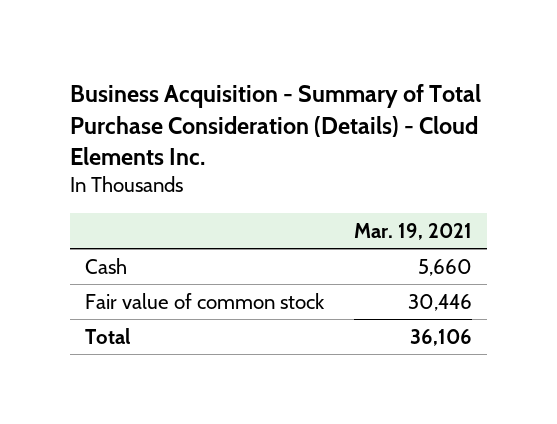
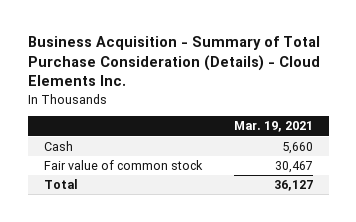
- Fair value of common stock | 30,446
- Total | 36,106
+ Fair value of common stock | 30,467
+ Total | 36,127

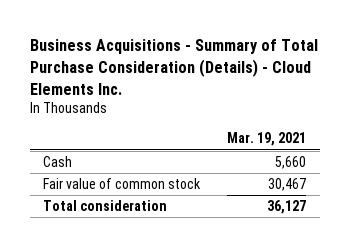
- Business Acquisition - Summary of Total Purchase Consideration (Details) - Cloud Elements Inc.
+ Business Acquisitions - Summary of Total Purchase Consideration (Details) - Cloud Elements Inc.
- Total | 36,127
+ Total consideration | 36,127

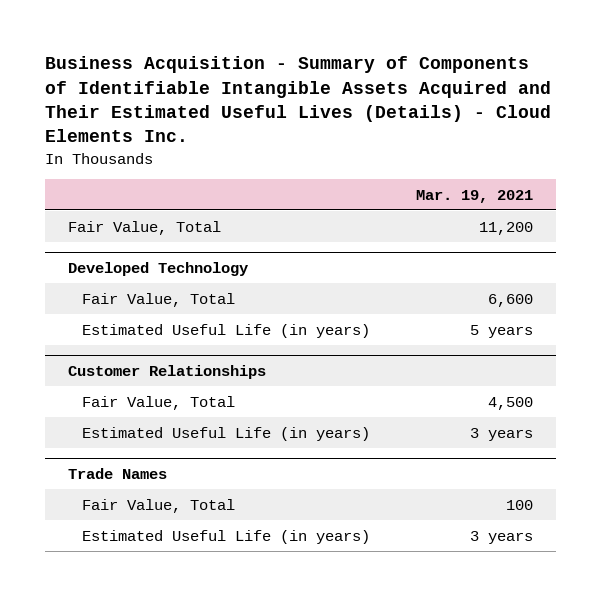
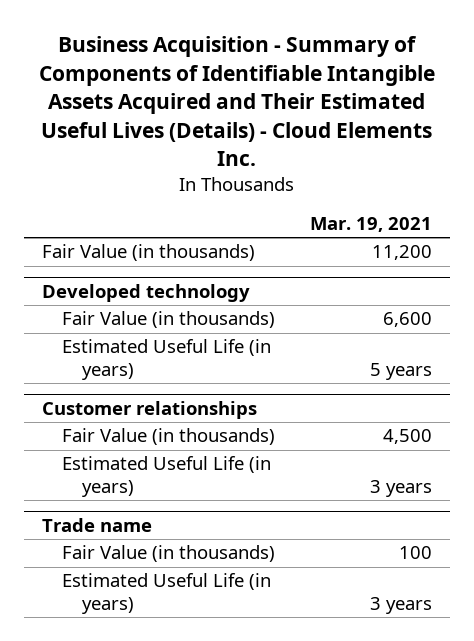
- Fair Value, Total | 11,200
- Developed Technology
- Fair Value, Total | 6,600
+ Fair Value (in thousands) | 11,200
+ Developed technology
+ Fair Value (in thousands) | 6,600
- Customer Relationships
- Fair Value, Total | 4,500
+ Customer relationships
+ Fair Value (in thousands) | 4,500
- Trade Names
- Fair Value, Total | 100
+ Trade name
+ Fair Value (in thousands) | 100

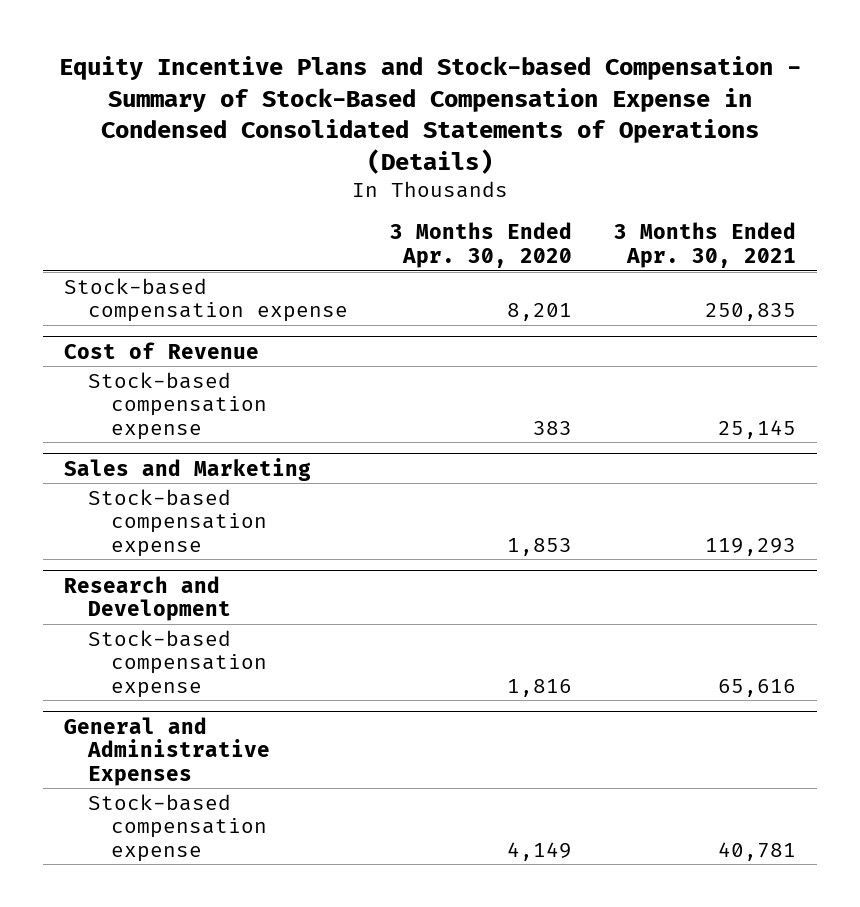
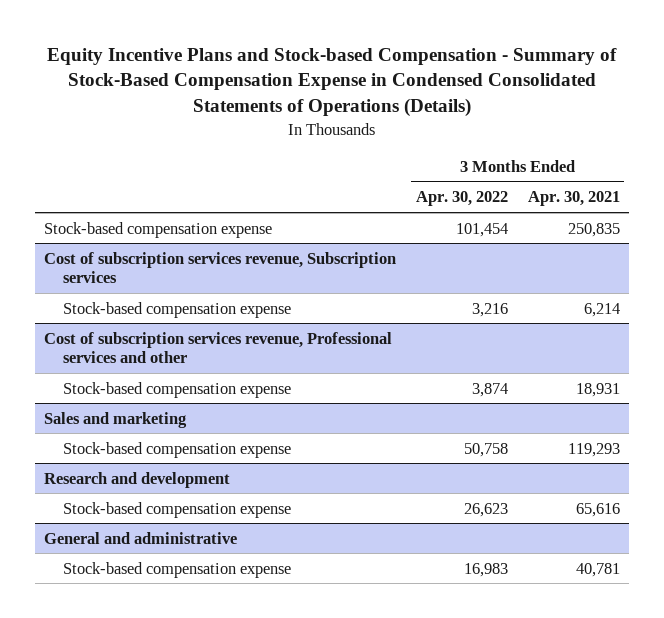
- | 3 Months Ended Apr. 30, 2020 | 3 Months Ended Apr. 30, 2021
+ | 3 Months Ended Apr. 30, 2022 | 3 Months Ended Apr. 30, 2021
- Cost of Revenue
- Stock-based compensation expense | 383 | 25,145
- Sales and Marketing
+ Cost of subscription services revenue, Subscription services
+ Stock-based compensation expense | 3,216 | 6,214
+ Cost of subscription services revenue, Professional services and other
+ Stock-based compensation expense | 3,874 | 18,931
+ Sales and marketing
- Research and Development
+ Research and development
- General and Administrative Expenses
+ General and administrative

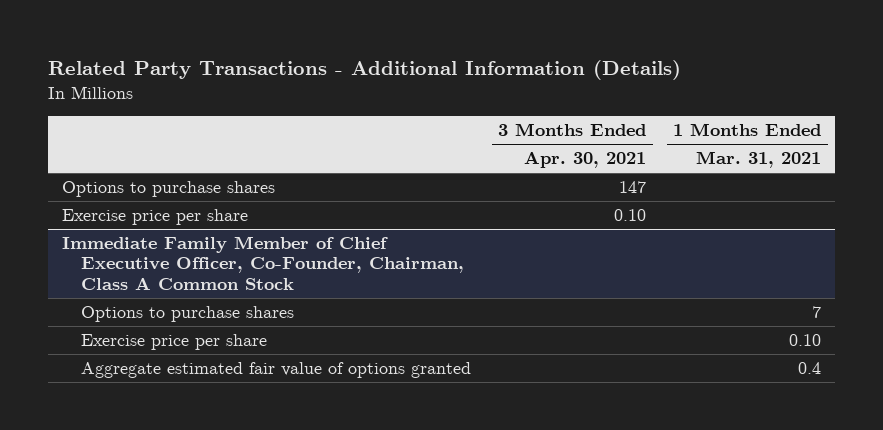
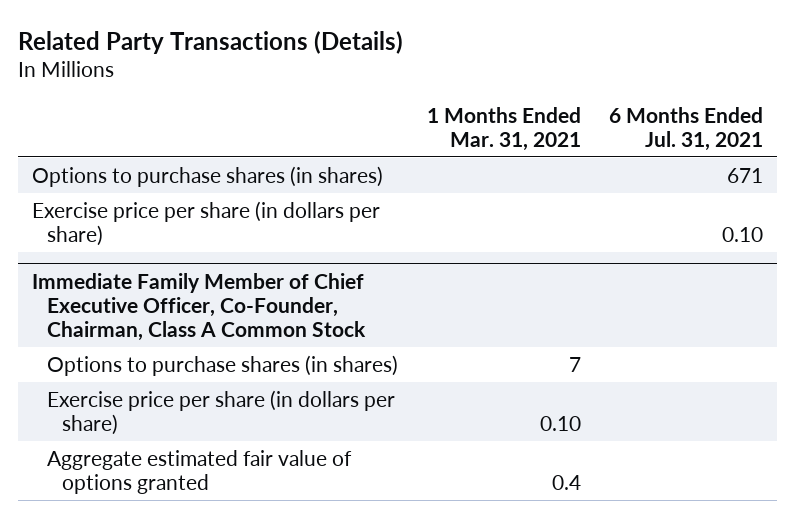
- Related Party Transactions - Additional Information (Details)
+ Related Party Transactions (Details)
- | 3 Months Ended Apr. 30, 2021 | 1 Months Ended Mar. 31, 2021
+ | 1 Months Ended Mar. 31, 2021 | 6 Months Ended Jul. 31, 2021
- Options to purchase shares | 147 |
- Exercise price per share | 0.10 |
+ Options to purchase shares (in shares) | | 671
+ Exercise price per share (in dollars per share) | | 0.10
@ Immediate Family Member of Chief Executive Officer, Co-Founder, Chairman, Class A Common Stock
- Options to purchase shares | | 7
- Exercise price per share | | 0.10
+ Options to purchase shares (in shares) | 7 |
+ Exercise price per share (in dollars per share) | 0.10 |

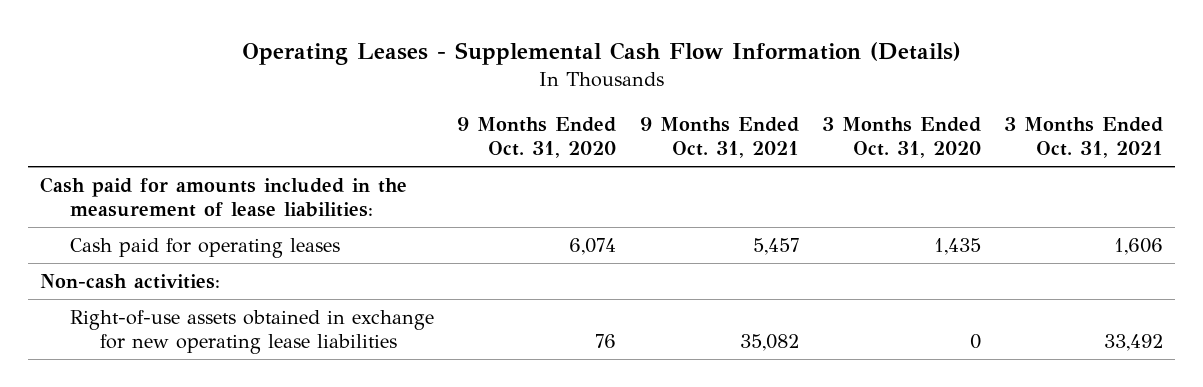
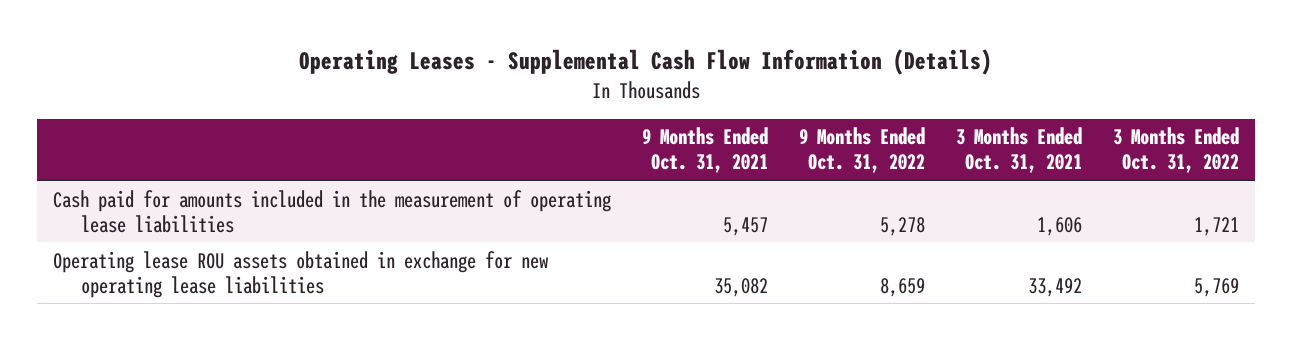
- | 9 Months Ended Oct. 31, 2020 | 9 Months Ended Oct. 31, 2021 | 3 Months Ended Oct. 31, 2020 | 3 Months Ended Oct. 31, 2021
+ | 9 Months Ended Oct. 31, 2021 | 9 Months Ended Oct. 31, 2022 | 3 Months Ended Oct. 31, 2021 | 3 Months Ended Oct. 31, 2022
- Cash paid for amounts included in the measurement of lease liabilities:
- Cash paid for operating leases | 6,074 | 5,457 | 1,435 | 1,606
- Non-cash activities:
- Right-of-use assets obtained in exchange for new operating lease liabilities | 76 | 35,082 | 0 | 33,492
+ Cash paid for amounts included in the measurement of operating lease liabilities | 5,457 | 5,278 | 1,606 | 1,721
+ Operating lease ROU assets obtained in exchange for new operating lease liabilities | 35,082 | 8,659 | 33,492 | 5,769

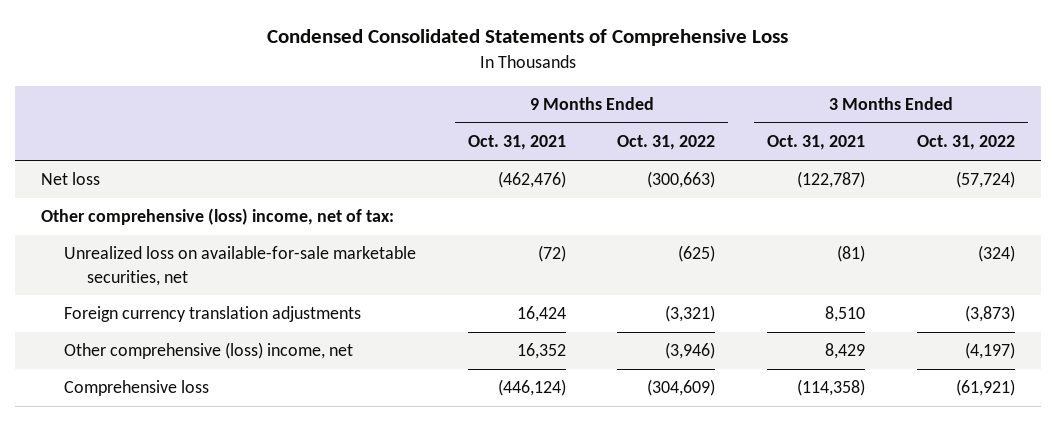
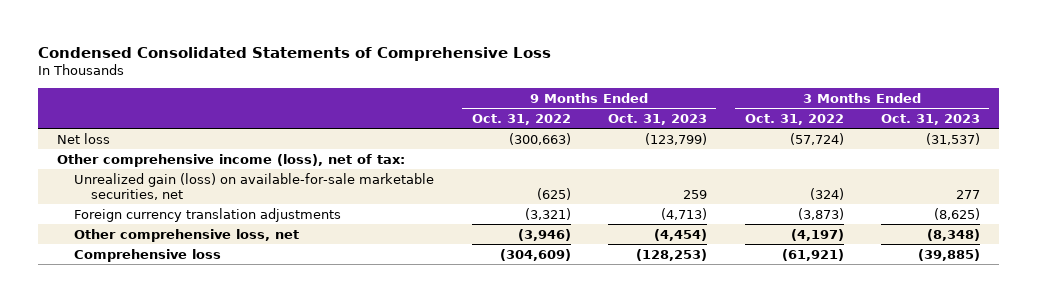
- | 9 Months Ended Oct. 31, 2021 | 9 Months Ended Oct. 31, 2022 | 3 Months Ended Oct. 31, 2021 | 3 Months Ended Oct. 31, 2022
+ | 9 Months Ended Oct. 31, 2022 | 9 Months Ended Oct. 31, 2023 | 3 Months Ended Oct. 31, 2022 | 3 Months Ended Oct. 31, 2023
- Other comprehensive (loss) income, net of tax:
- Unrealized loss on available-for-sale marketable securities, net | (72) | (625) | (81) | (324)
+ Other comprehensive income (loss), net of tax:
+ Unrealized gain (loss) on available-for-sale marketable securities, net | (625) | 259 | (324) | 277
- Other comprehensive (loss) income, net | 16,352 | (3,946) | 8,429 | (4,197)
+ Other comprehensive loss, net | (3,946) | (4,454) | (4,197) | (8,348)

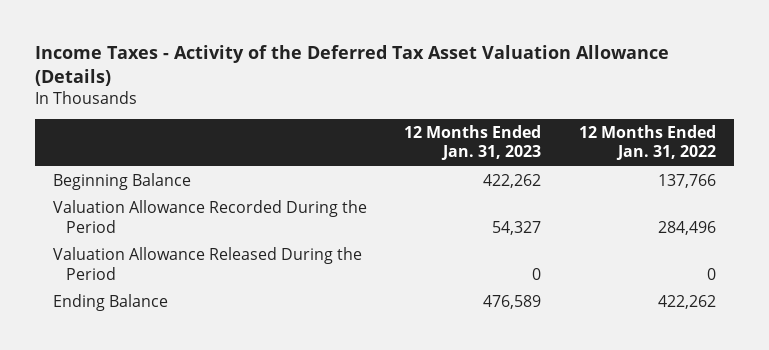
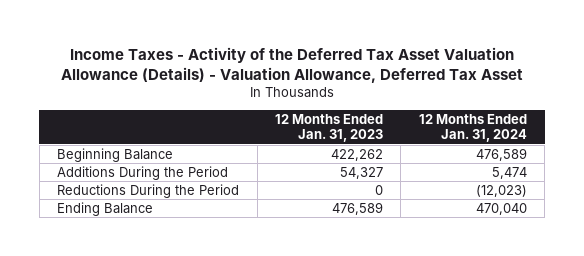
- Income Taxes - Activity of the Deferred Tax Asset Valuation Allowance (Details)
+ Income Taxes - Activity of the Deferred Tax Asset Valuation Allowance (Details) - Valuation Allowance, Deferred Tax Asset
- | 12 Months Ended Jan. 31, 2023 | 12 Months Ended Jan. 31, 2022
+ | 12 Months Ended Jan. 31, 2023 | 12 Months Ended Jan. 31, 2024
- Valuation Allowance Recorded During the Period | 54,327 | 284,496
- Valuation Allowance Released During the Period | 0 | 0
+ Additions During the Period | 54,327 | 5,474
+ Reductions During the Period | 0 | (12,023)

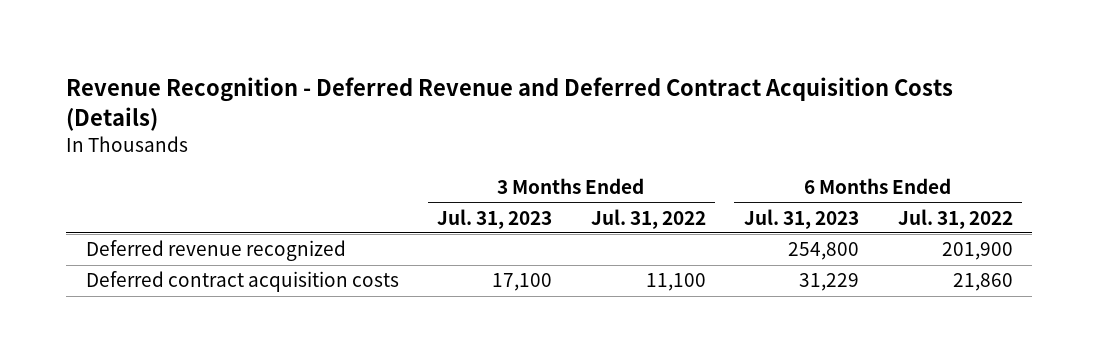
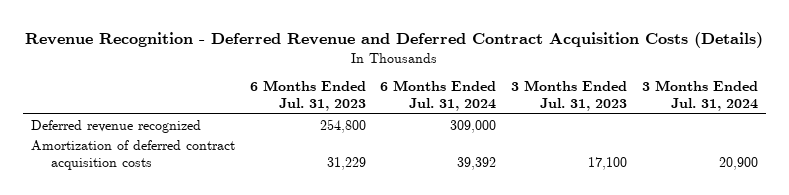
- | 3 Months Ended Jul. 31, 2023 | 3 Months Ended Jul. 31, 2022 | 6 Months Ended Jul. 31, 2023 | 6 Months Ended Jul. 31, 2022
+ | 6 Months Ended Jul. 31, 2023 | 6 Months Ended Jul. 31, 2024 | 3 Months Ended Jul. 31, 2023 | 3 Months Ended Jul. 31, 2024
- Deferred contract acquisition costs | 17,100 | 11,100 | 31,229 | 21,860
+ Amortization of deferred contract acquisition costs | 31,229 | 39,392 | 17,100 | 20,900

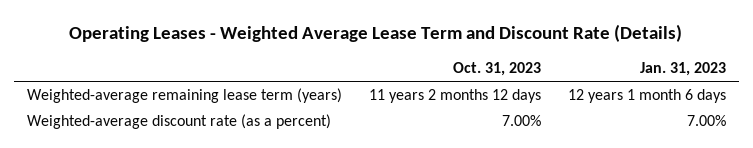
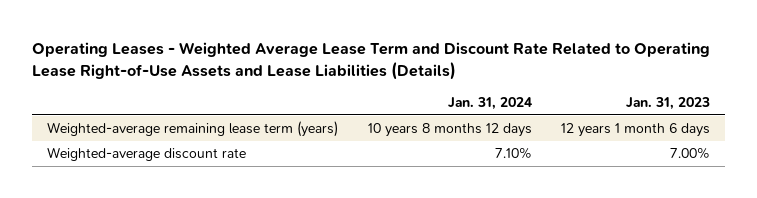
- Operating Leases - Weighted Average Lease Term and Discount Rate (Details)
+ Operating Leases - Weighted Average Lease Term and Discount Rate Related to Operating Lease Right-of-Use Assets and Lease Liabilities (Details)
- | Oct. 31, 2023 | Jan. 31, 2023
+ | Jan. 31, 2024 | Jan. 31, 2023
- Weighted-average discount rate (as a percent) | 7.00% | 7.00%
+ Weighted-average discount rate | 7.10% | 7.00%

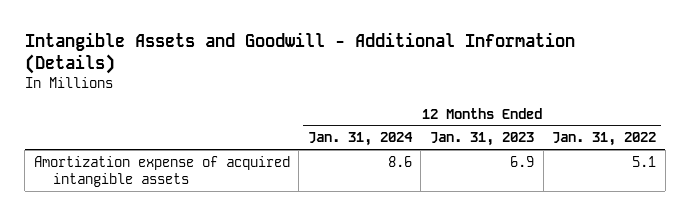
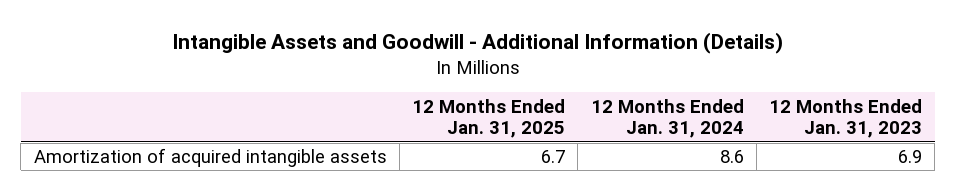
- | 12 Months Ended Jan. 31, 2024 | 12 Months Ended Jan. 31, 2023 | 12 Months Ended Jan. 31, 2022
+ | 12 Months Ended Jan. 31, 2025 | 12 Months Ended Jan. 31, 2024 | 12 Months Ended Jan. 31, 2023
- Amortization expense of acquired intangible assets | 8.6 | 6.9 | 5.1
+ Amortization of acquired intangible assets | 6.7 | 8.6 | 6.9

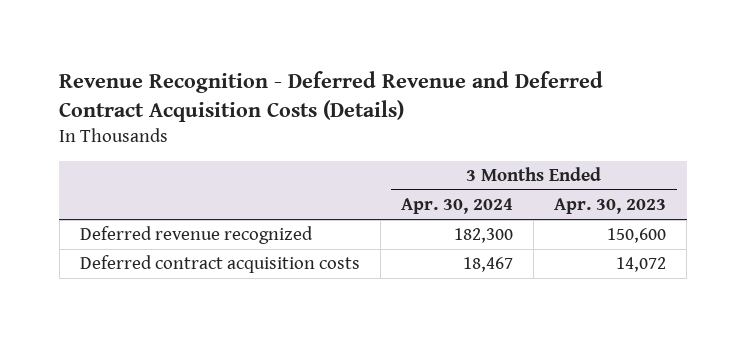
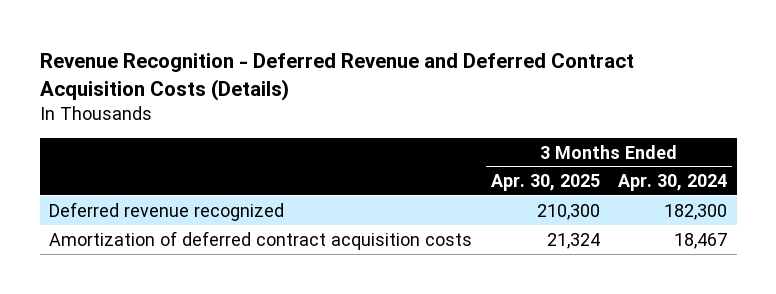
- | 3 Months Ended Apr. 30, 2024 | 3 Months Ended Apr. 30, 2023
+ | 3 Months Ended Apr. 30, 2025 | 3 Months Ended Apr. 30, 2024
- Deferred contract acquisition costs | 18,467 | 14,072
+ Amortization of deferred contract acquisition costs | 21,324 | 18,467

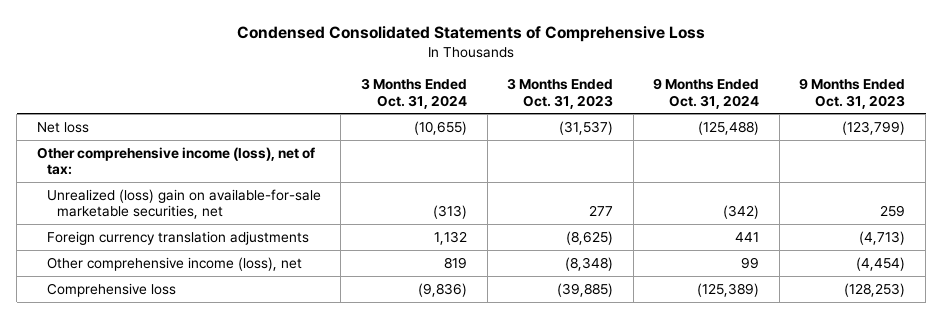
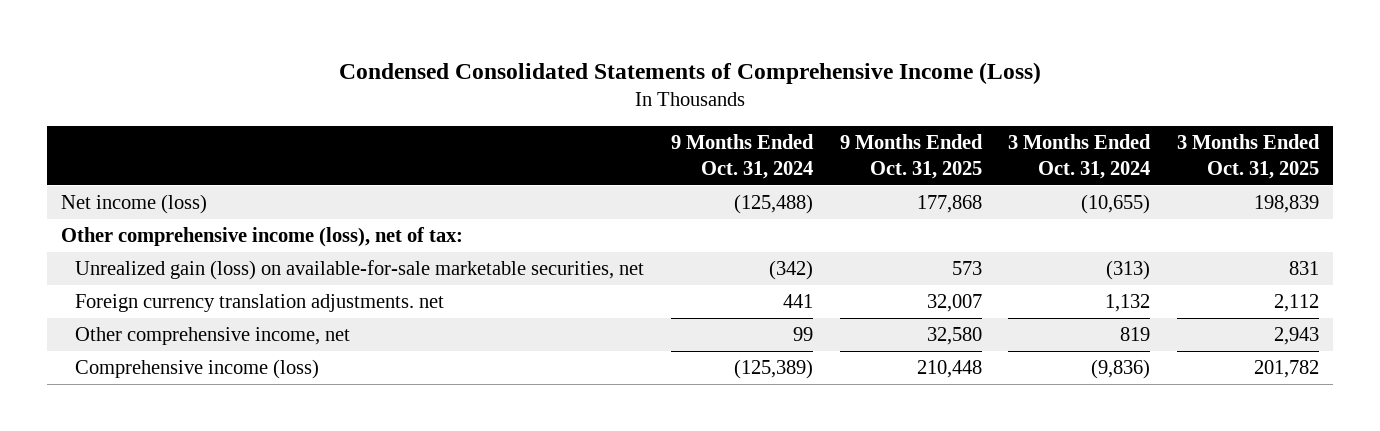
- Condensed Consolidated Statements of Comprehensive Loss
+ Condensed Consolidated Statements of Comprehensive Income (Loss)
- | 3 Months Ended Oct. 31, 2024 | 3 Months Ended Oct. 31, 2023 | 9 Months Ended Oct. 31, 2024 | 9 Months Ended Oct. 31, 2023
+ | 9 Months Ended Oct. 31, 2024 | 9 Months Ended Oct. 31, 2025 | 3 Months Ended Oct. 31, 2024 | 3 Months Ended Oct. 31, 2025
- Net loss | (10,655) | (31,537) | (125,488) | (123,799)
+ Net income (loss) | (125,488) | 177,868 | (10,655) | 198,839
- Unrealized (loss) gain on available-for-sale marketable securities, net | (313) | 277 | (342) | 259
- Foreign currency translation adjustments | 1,132 | (8,625) | 441 | (4,713)
- Other comprehensive income (loss), net | 819 | (8,348) | 99 | (4,454)
- Comprehensive loss | (9,836) | (39,885) | (125,389) | (128,253)
+ Unrealized gain (loss) on available-for-sale marketable securities, net | (342) | 573 | (313) | 831
+ Foreign currency translation adjustments. net | 441 | 32,007 | 1,132 | 2,112
+ Other comprehensive income, net | 99 | 32,580 | 819 | 2,943
+ Comprehensive income (loss) | (125,389) | 210,448 | (9,836) | 201,782

